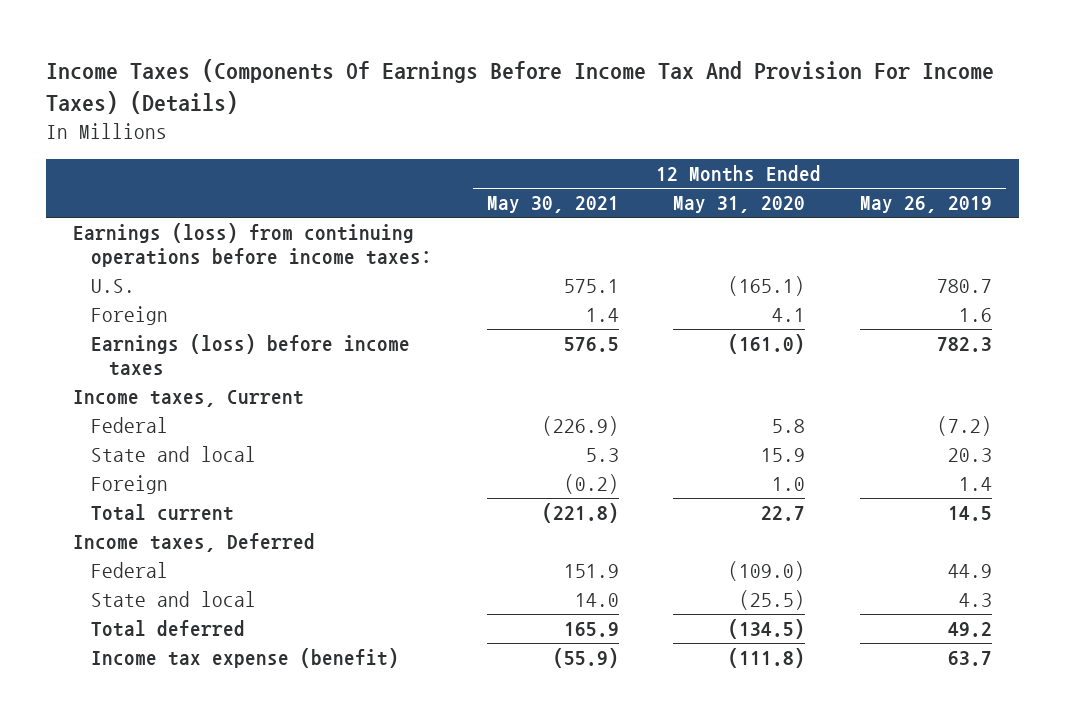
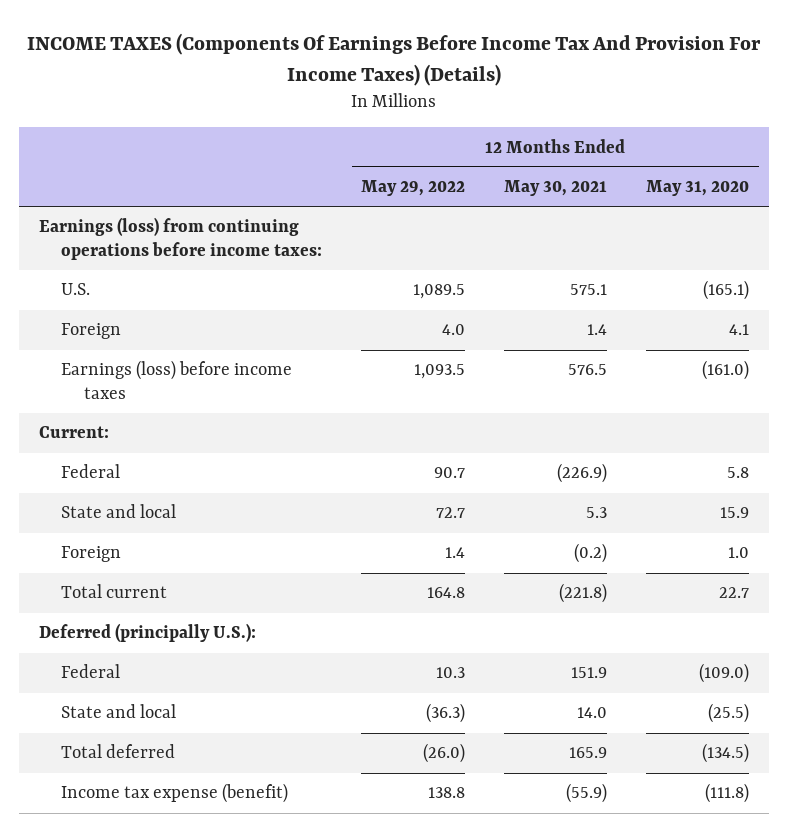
- Income Taxes (Components Of Earnings Before Income Tax And Provision For Income Taxes) (Details)
+ INCOME TAXES (Components Of Earnings Before Income Tax And Provision For Income Taxes) (Details)
- | 12 Months Ended May 30, 2021 | 12 Months Ended May 31, 2020 | 12 Months Ended May 26, 2019
+ | 12 Months Ended May 29, 2022 | 12 Months Ended May 30, 2021 | 12 Months Ended May 31, 2020
- Income taxes, Current
+ Current:
- Income taxes, Deferred
+ Deferred (principally U.S.):

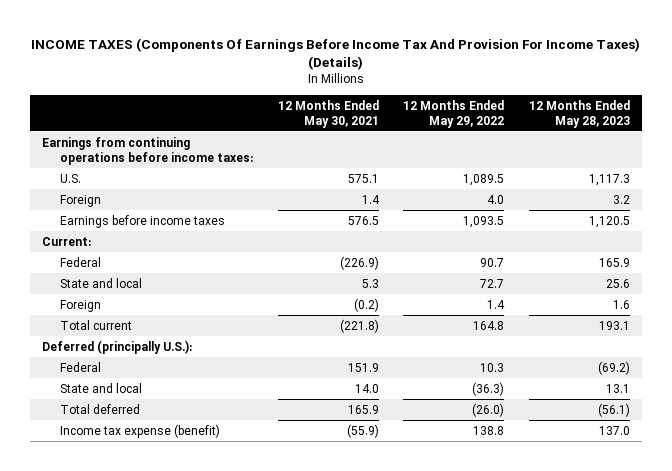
- | 12 Months Ended May 29, 2022 | 12 Months Ended May 30, 2021 | 12 Months Ended May 31, 2020
+ | 12 Months Ended May 30, 2021 | 12 Months Ended May 29, 2022 | 12 Months Ended May 28, 2023
- Earnings (loss) from continuing operations before income taxes:
+ Earnings from continuing operations before income taxes:
- Earnings (loss) before income taxes | 1,093.5 | 576.5 | (161.0)
+ Earnings before income taxes | 576.5 | 1,093.5 | 1,120.5

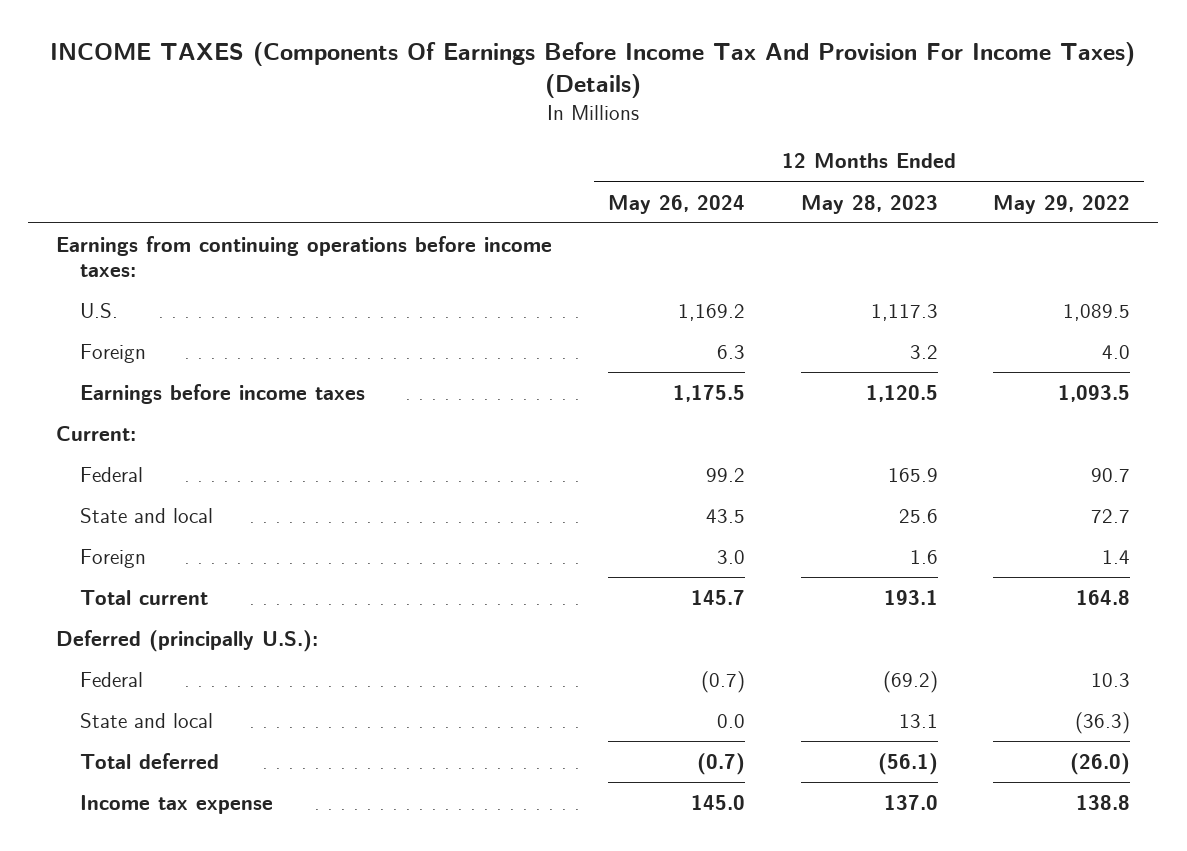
- | 12 Months Ended May 30, 2021 | 12 Months Ended May 29, 2022 | 12 Months Ended May 28, 2023
+ | 12 Months Ended May 26, 2024 | 12 Months Ended May 28, 2023 | 12 Months Ended May 29, 2022
- Income tax expense (benefit) | (55.9) | 138.8 | 137.0
+ Income tax expense | 145.0 | 137.0 | 138.8

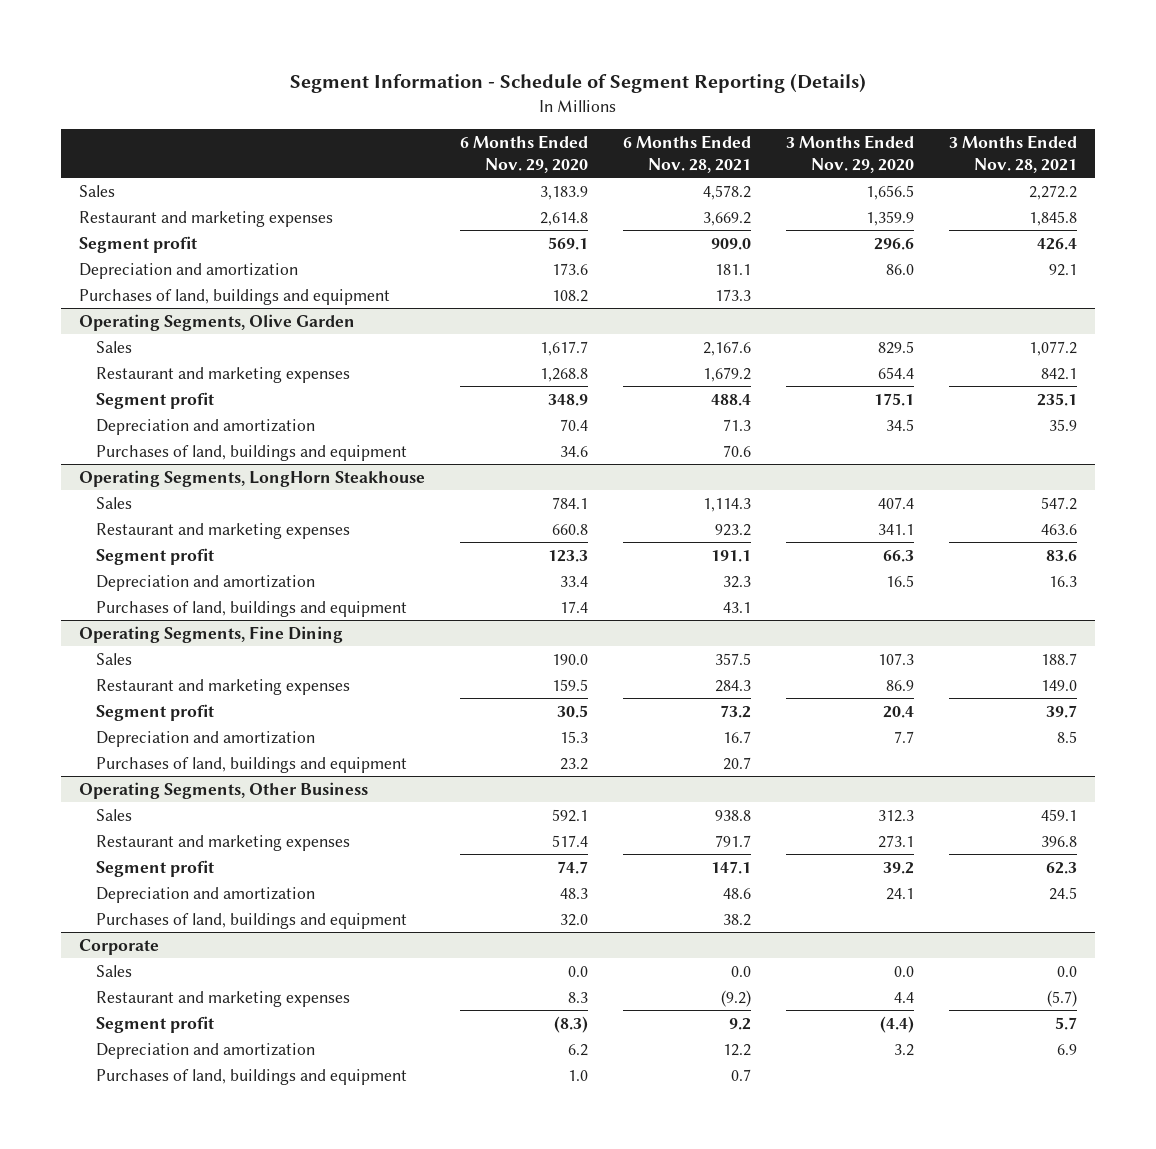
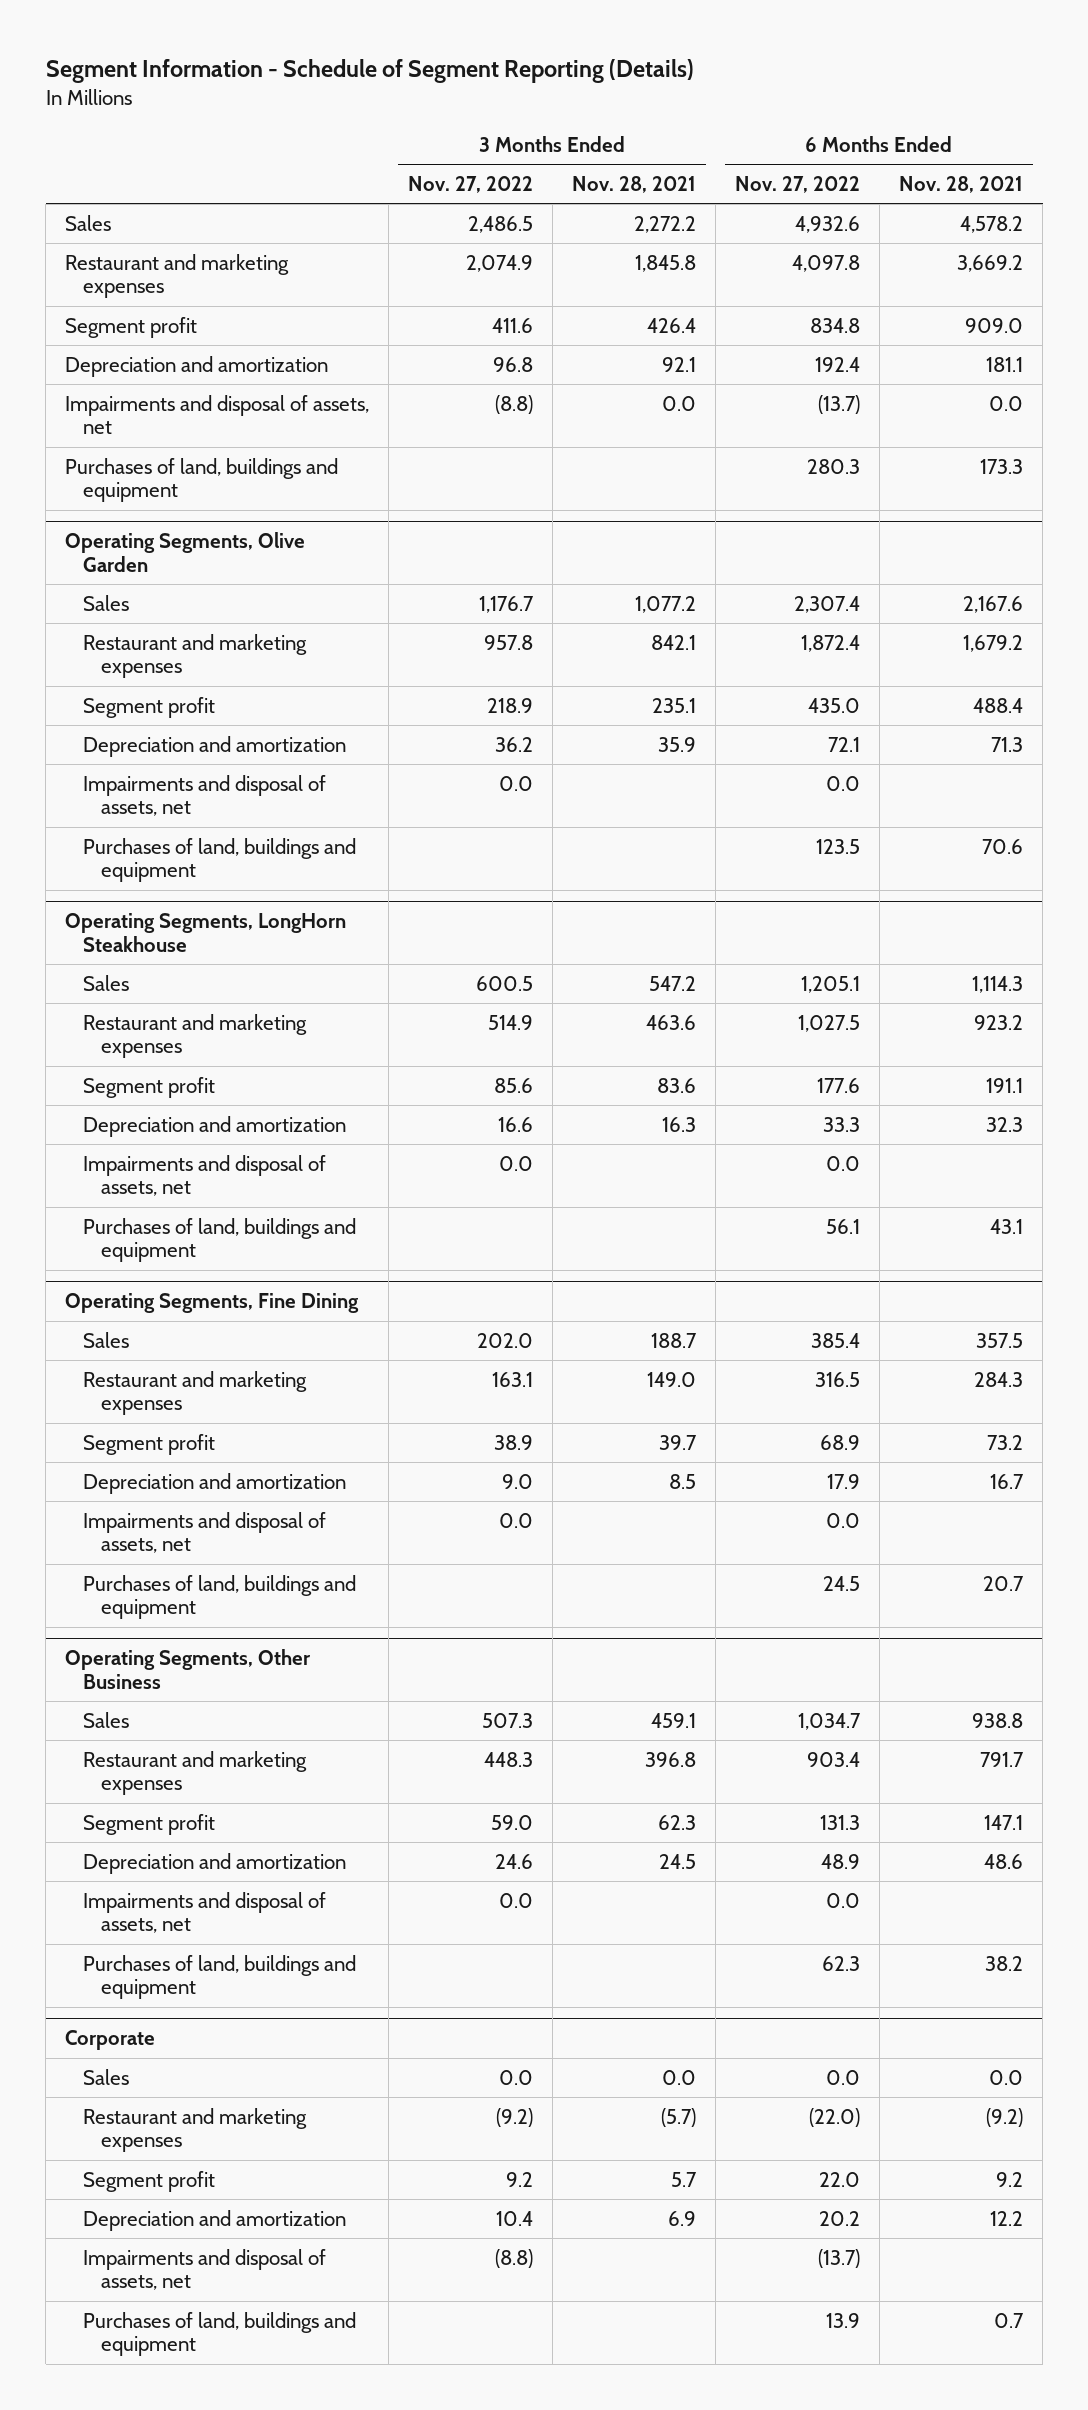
- | 6 Months Ended Nov. 29, 2020 | 6 Months Ended Nov. 28, 2021 | 3 Months Ended Nov. 29, 2020 | 3 Months Ended Nov. 28, 2021
+ | 3 Months Ended Nov. 27, 2022 | 3 Months Ended Nov. 28, 2021 | 6 Months Ended Nov. 27, 2022 | 6 Months Ended Nov. 28, 2021
+ Impairments and disposal of assets, net | (8.8) | 0.0 | (13.7) | 0.0
@ Operating Segments, Olive Garden
+ Impairments and disposal of assets, net | 0.0 | | 0.0 |
@ Operating Segments, LongHorn Steakhouse
+ Impairments and disposal of assets, net | 0.0 | | 0.0 |
@ Operating Segments, Fine Dining
+ Impairments and disposal of assets, net | 0.0 | | 0.0 |
@ Operating Segments, Other Business
+ Impairments and disposal of assets, net | 0.0 | | 0.0 |
@ Corporate
+ Impairments and disposal of assets, net | (8.8) | | (13.7) |

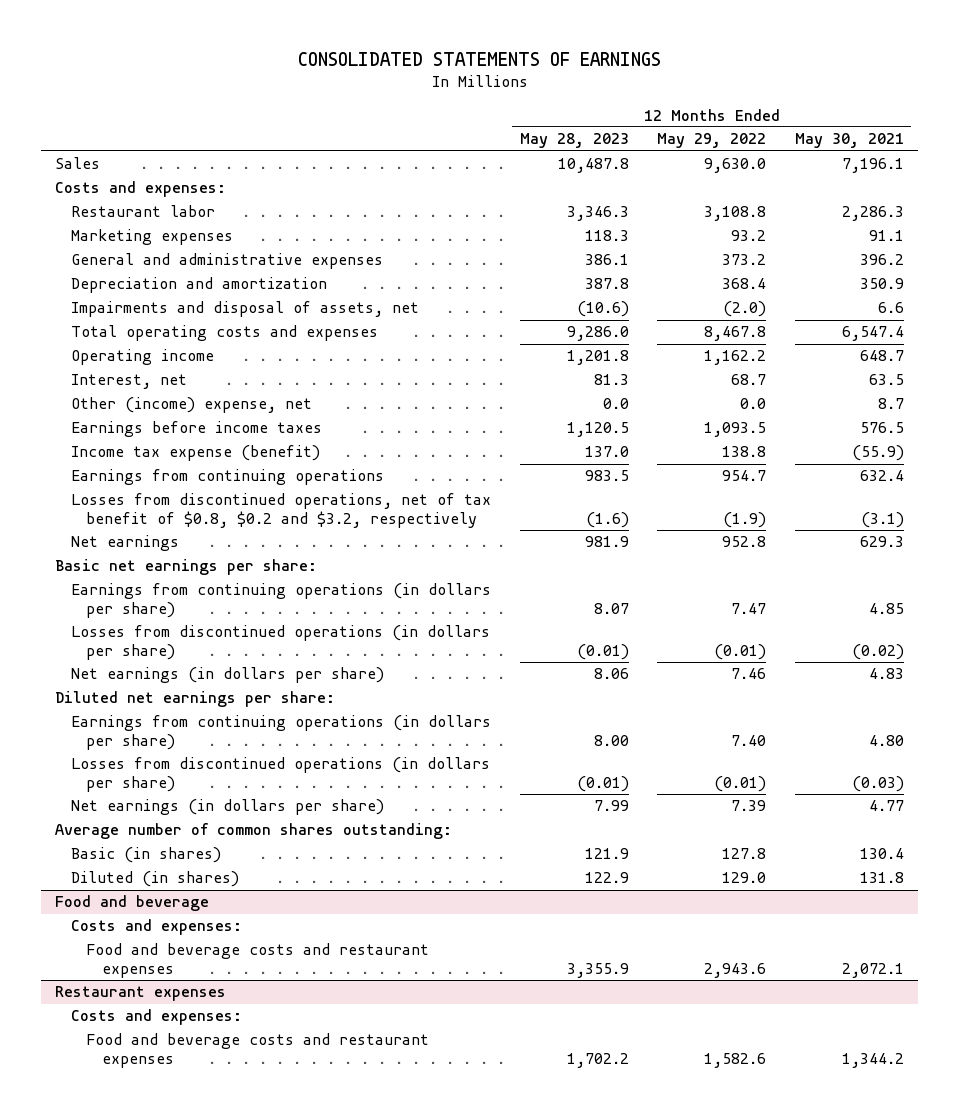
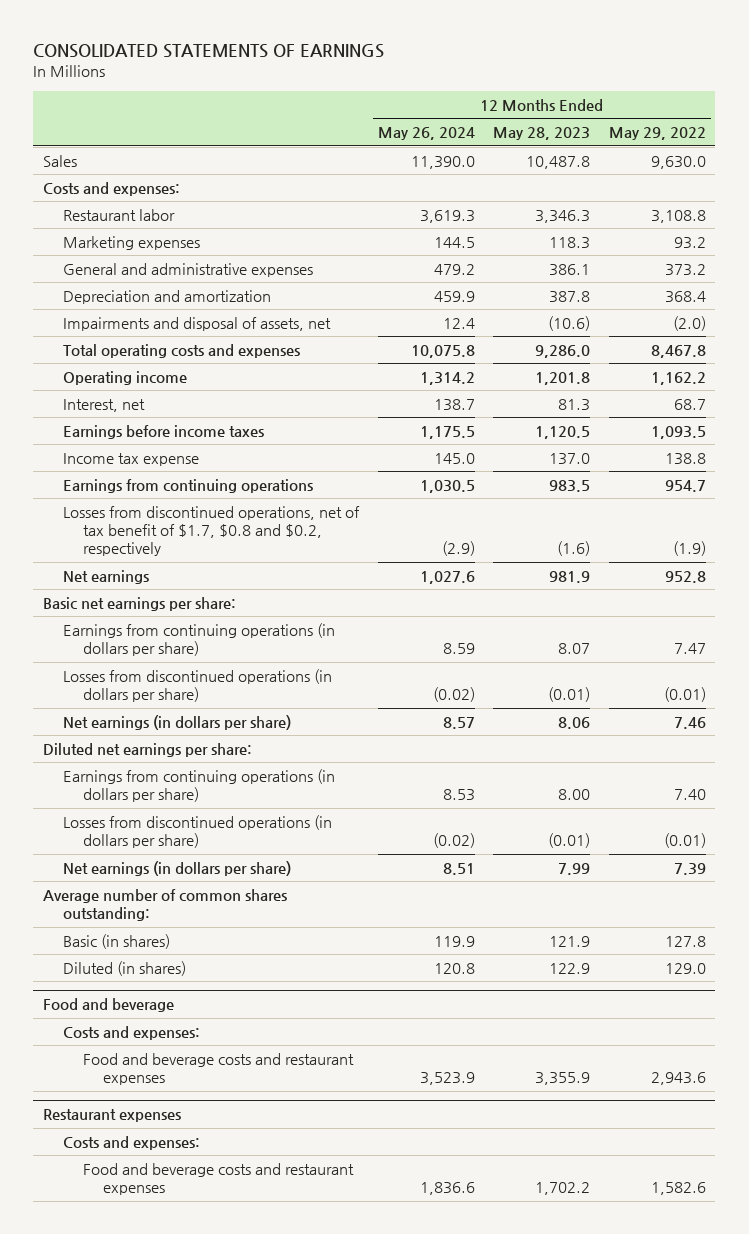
- | 12 Months Ended May 28, 2023 | 12 Months Ended May 29, 2022 | 12 Months Ended May 30, 2021
+ | 12 Months Ended May 26, 2024 | 12 Months Ended May 28, 2023 | 12 Months Ended May 29, 2022
- Other (income) expense, net | 0.0 | 0.0 | 8.7
- Income tax expense (benefit) | 137.0 | 138.8 | (55.9)
+ Income tax expense | 145.0 | 137.0 | 138.8
- Losses from discontinued operations, net of tax benefit of $0.8, $0.2 and $3.2, respectively | (1.6) | (1.9) | (3.1)
+ Losses from discontinued operations, net of tax benefit of $1.7, $0.8 and $0.2, respectively | (2.9) | (1.6) | (1.9)

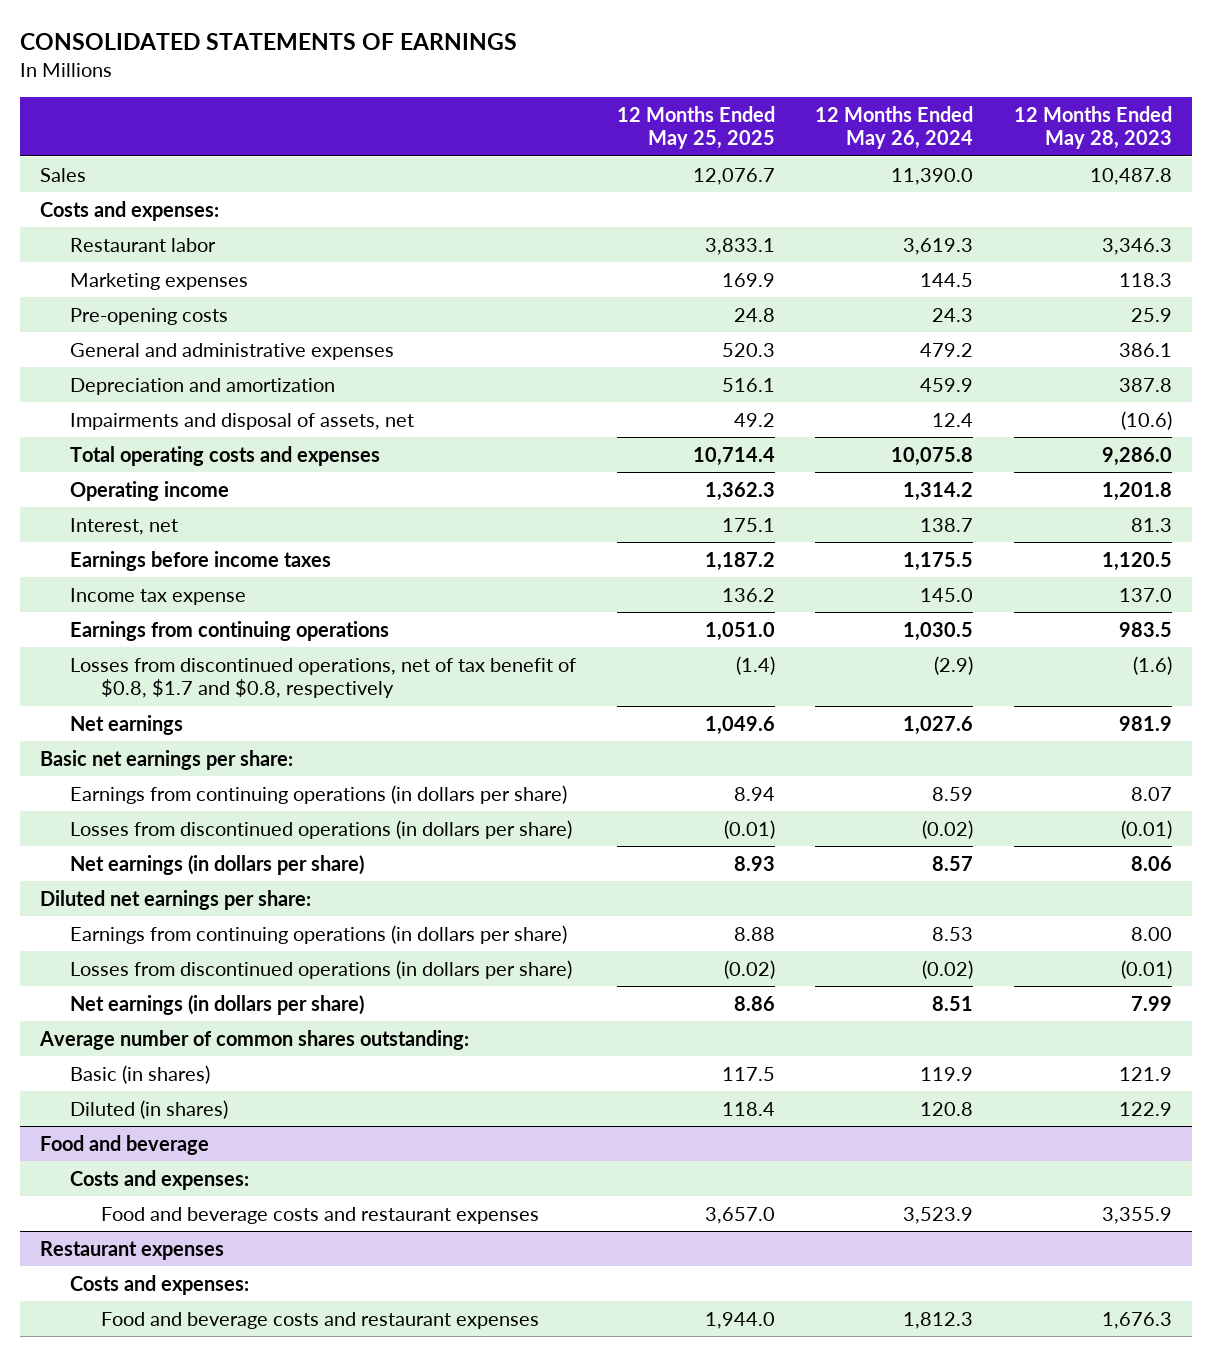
- | 12 Months Ended May 26, 2024 | 12 Months Ended May 28, 2023 | 12 Months Ended May 29, 2022
+ | 12 Months Ended May 25, 2025 | 12 Months Ended May 26, 2024 | 12 Months Ended May 28, 2023
+ Pre-opening costs | 24.8 | 24.3 | 25.9
- Losses from discontinued operations, net of tax benefit of $1.7, $0.8 and $0.2, respectively | (2.9) | (1.6) | (1.9)
+ Losses from discontinued operations, net of tax benefit of $0.8, $1.7 and $0.8, respectively | (1.4) | (2.9) | (1.6)
@ Restaurant expenses
- Food and beverage costs and restaurant expenses | 1,836.6 | 1,702.2 | 1,582.6
+ Food and beverage costs and restaurant expenses | 1,944.0 | 1,812.3 | 1,676.3

